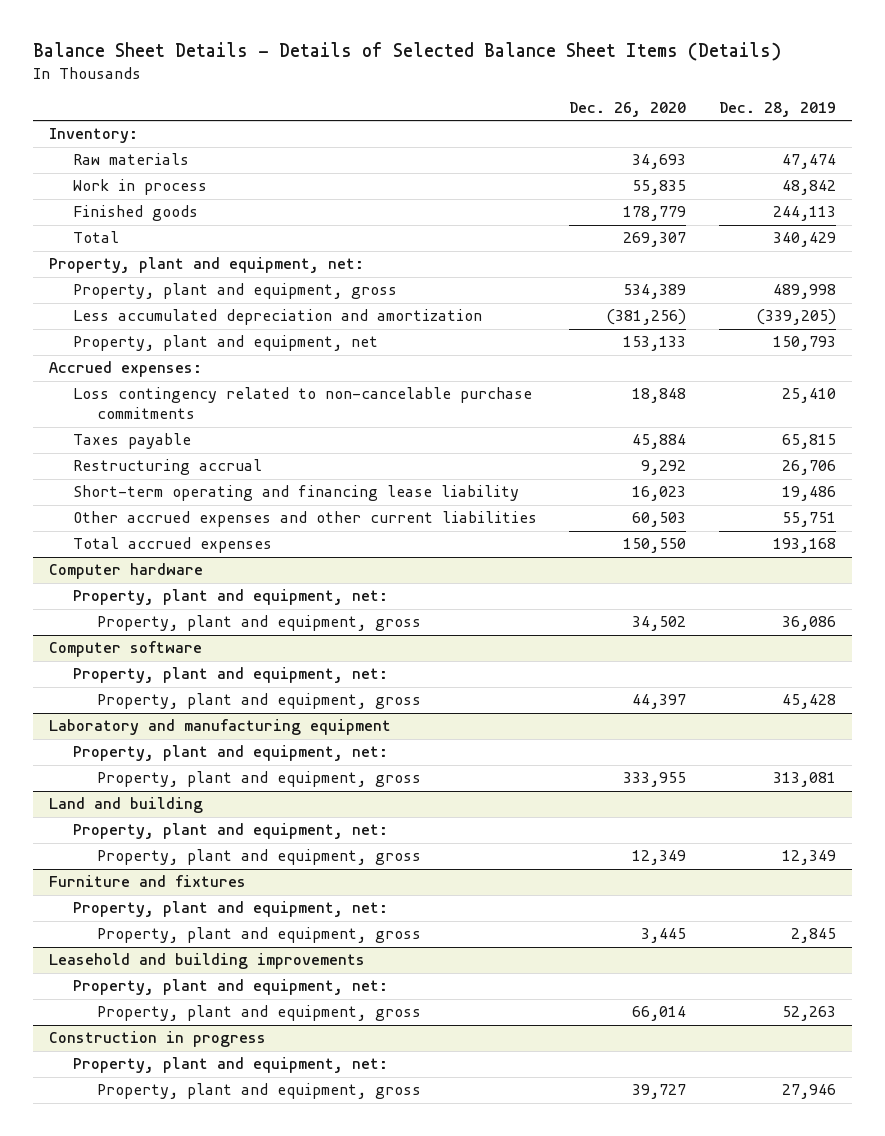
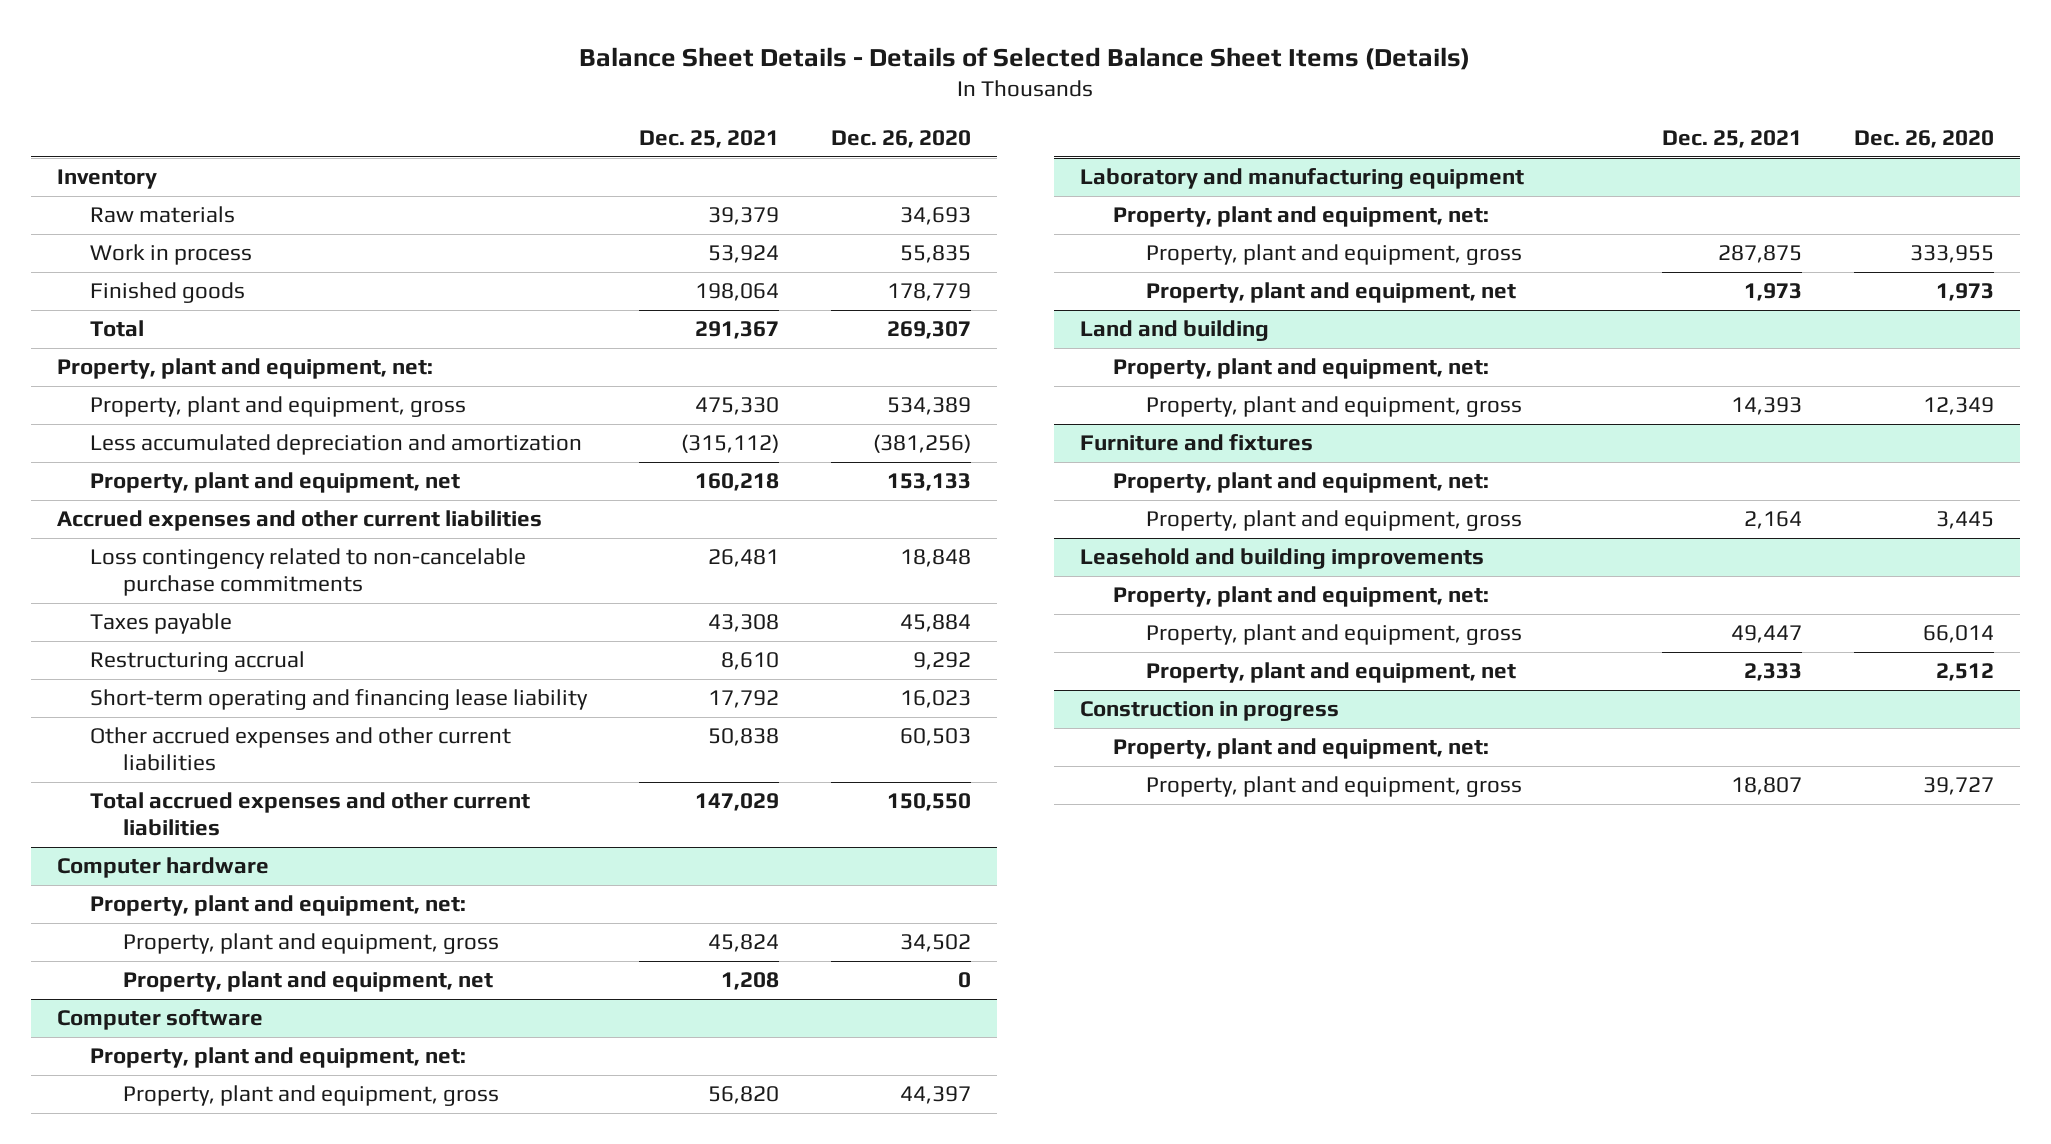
- | Dec. 26, 2020 | Dec. 28, 2019
+ | Dec. 25, 2021 | Dec. 26, 2020
- Inventory:
+ Inventory
- Accrued expenses:
+ Accrued expenses and other current liabilities
- Total accrued expenses | 150,550 | 193,168
+ Total accrued expenses and other current liabilities | 147,029 | 150,550
@ Computer hardware
+ Property, plant and equipment, net | 1,208 | 0
@ Laboratory and manufacturing equipment
+ Property, plant and equipment, net | 1,973 | 1,973
@ Leasehold and building improvements
+ Property, plant and equipment, net | 2,333 | 2,512

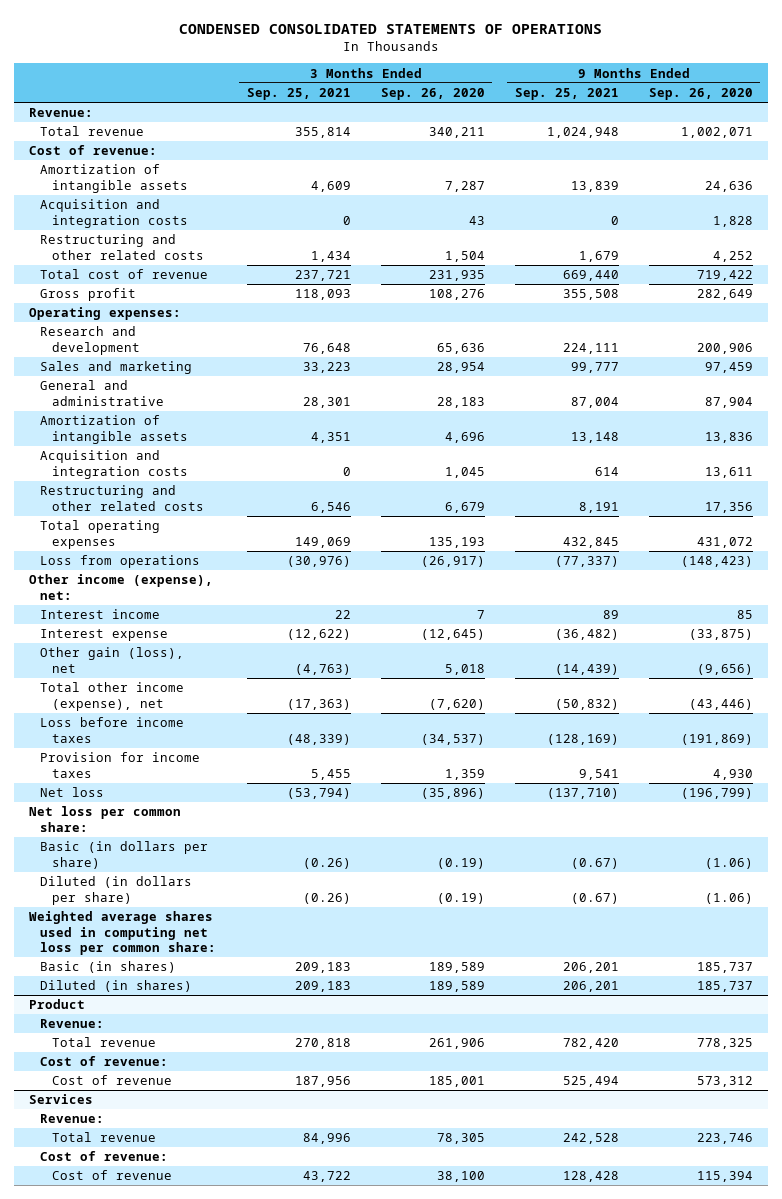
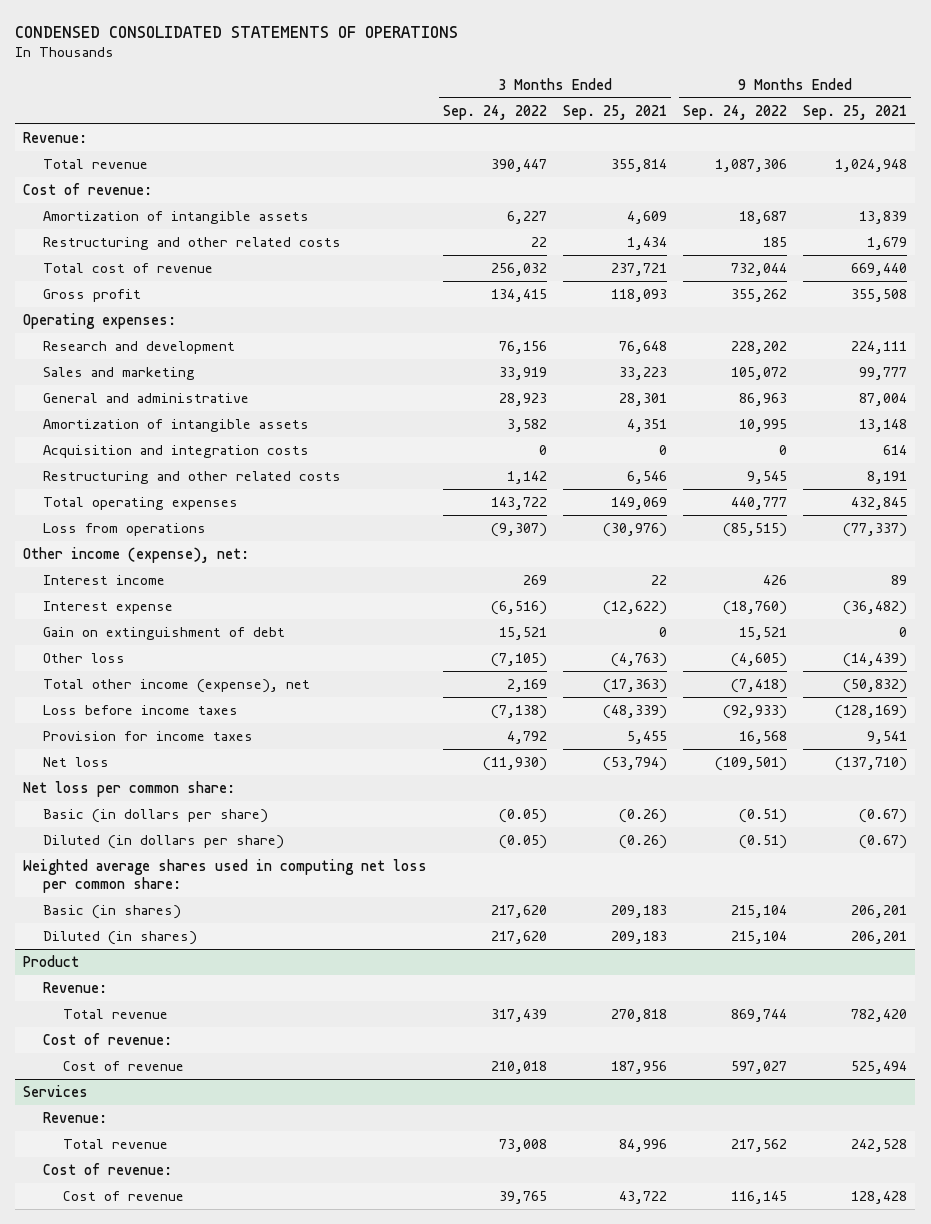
- | 3 Months Ended Sep. 25, 2021 | 3 Months Ended Sep. 26, 2020 | 9 Months Ended Sep. 25, 2021 | 9 Months Ended Sep. 26, 2020
+ | 3 Months Ended Sep. 24, 2022 | 3 Months Ended Sep. 25, 2021 | 9 Months Ended Sep. 24, 2022 | 9 Months Ended Sep. 25, 2021
- Acquisition and integration costs | 0 | 43 | 0 | 1,828
- Other gain (loss), net | (4,763) | 5,018 | (14,439) | (9,656)
+ Gain on extinguishment of debt | 15,521 | 0 | 15,521 | 0
+ Other loss | (7,105) | (4,763) | (4,605) | (14,439)

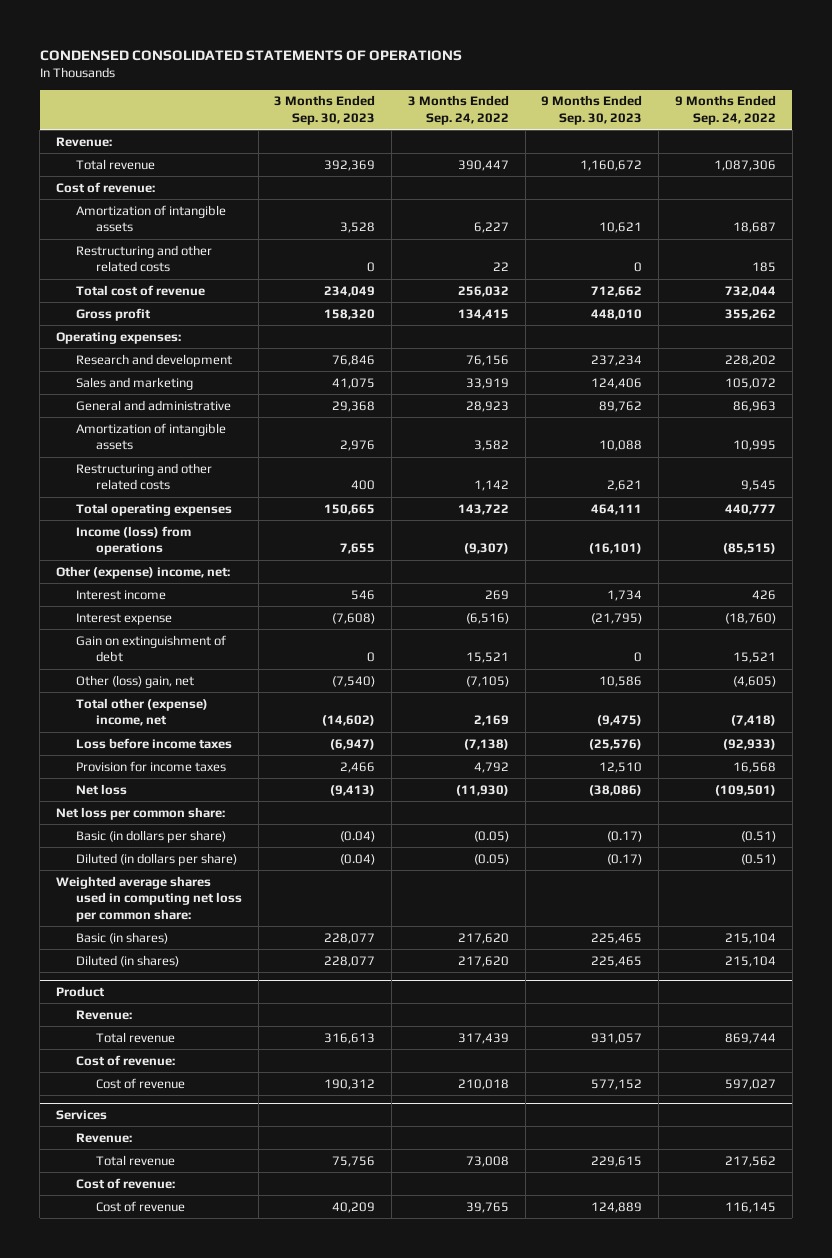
- | 3 Months Ended Sep. 24, 2022 | 3 Months Ended Sep. 25, 2021 | 9 Months Ended Sep. 24, 2022 | 9 Months Ended Sep. 25, 2021
+ | 3 Months Ended Sep. 30, 2023 | 3 Months Ended Sep. 24, 2022 | 9 Months Ended Sep. 30, 2023 | 9 Months Ended Sep. 24, 2022
- Acquisition and integration costs | 0 | 0 | 0 | 614
- Loss from operations | (9,307) | (30,976) | (85,515) | (77,337)
- Other income (expense), net:
+ Income (loss) from operations | 7,655 | (9,307) | (16,101) | (85,515)
+ Other (expense) income, net:
- Other loss | (7,105) | (4,763) | (4,605) | (14,439)
- Total other income (expense), net | 2,169 | (17,363) | (7,418) | (50,832)
+ Other (loss) gain, net | (7,540) | (7,105) | 10,586 | (4,605)
+ Total other (expense) income, net | (14,602) | 2,169 | (9,475) | (7,418)

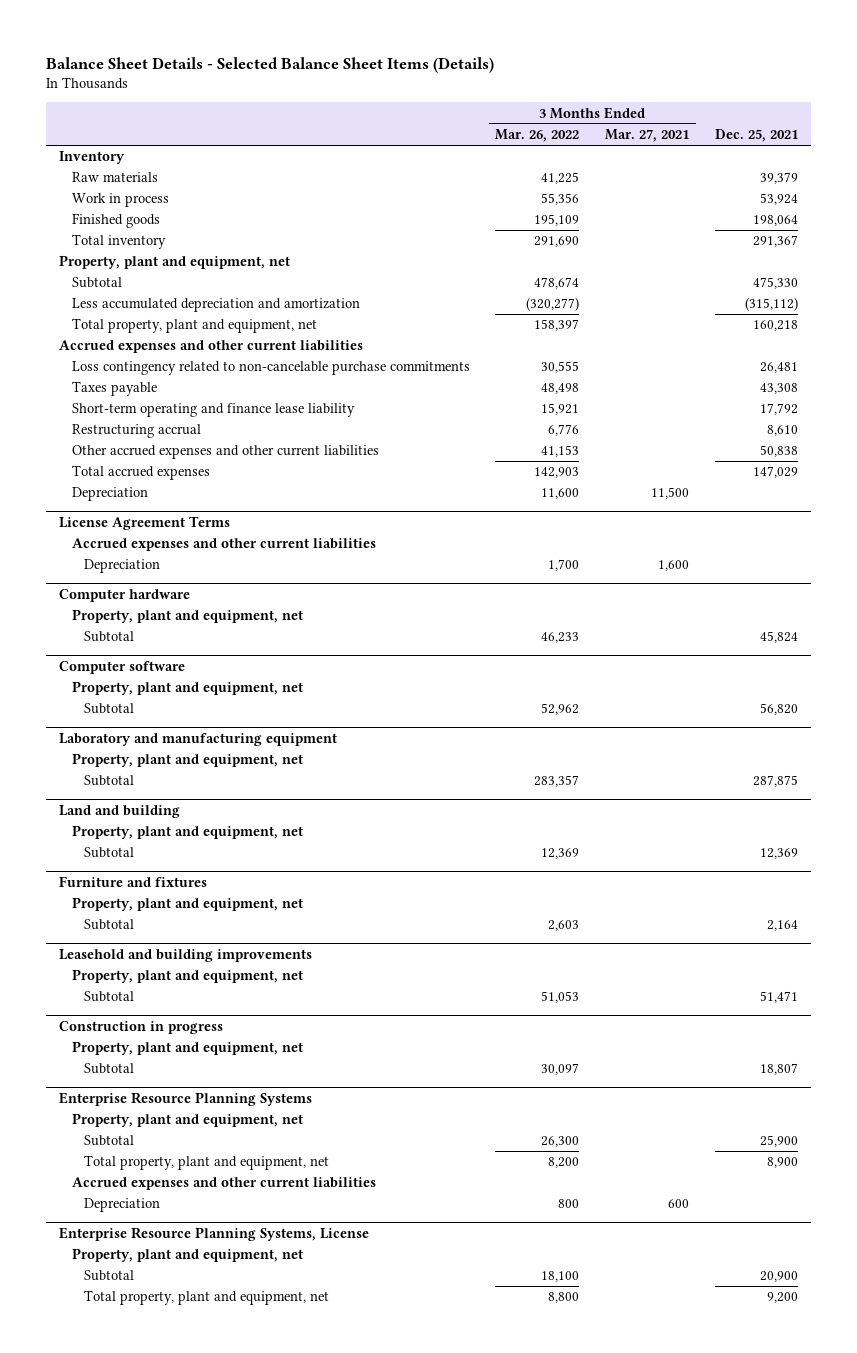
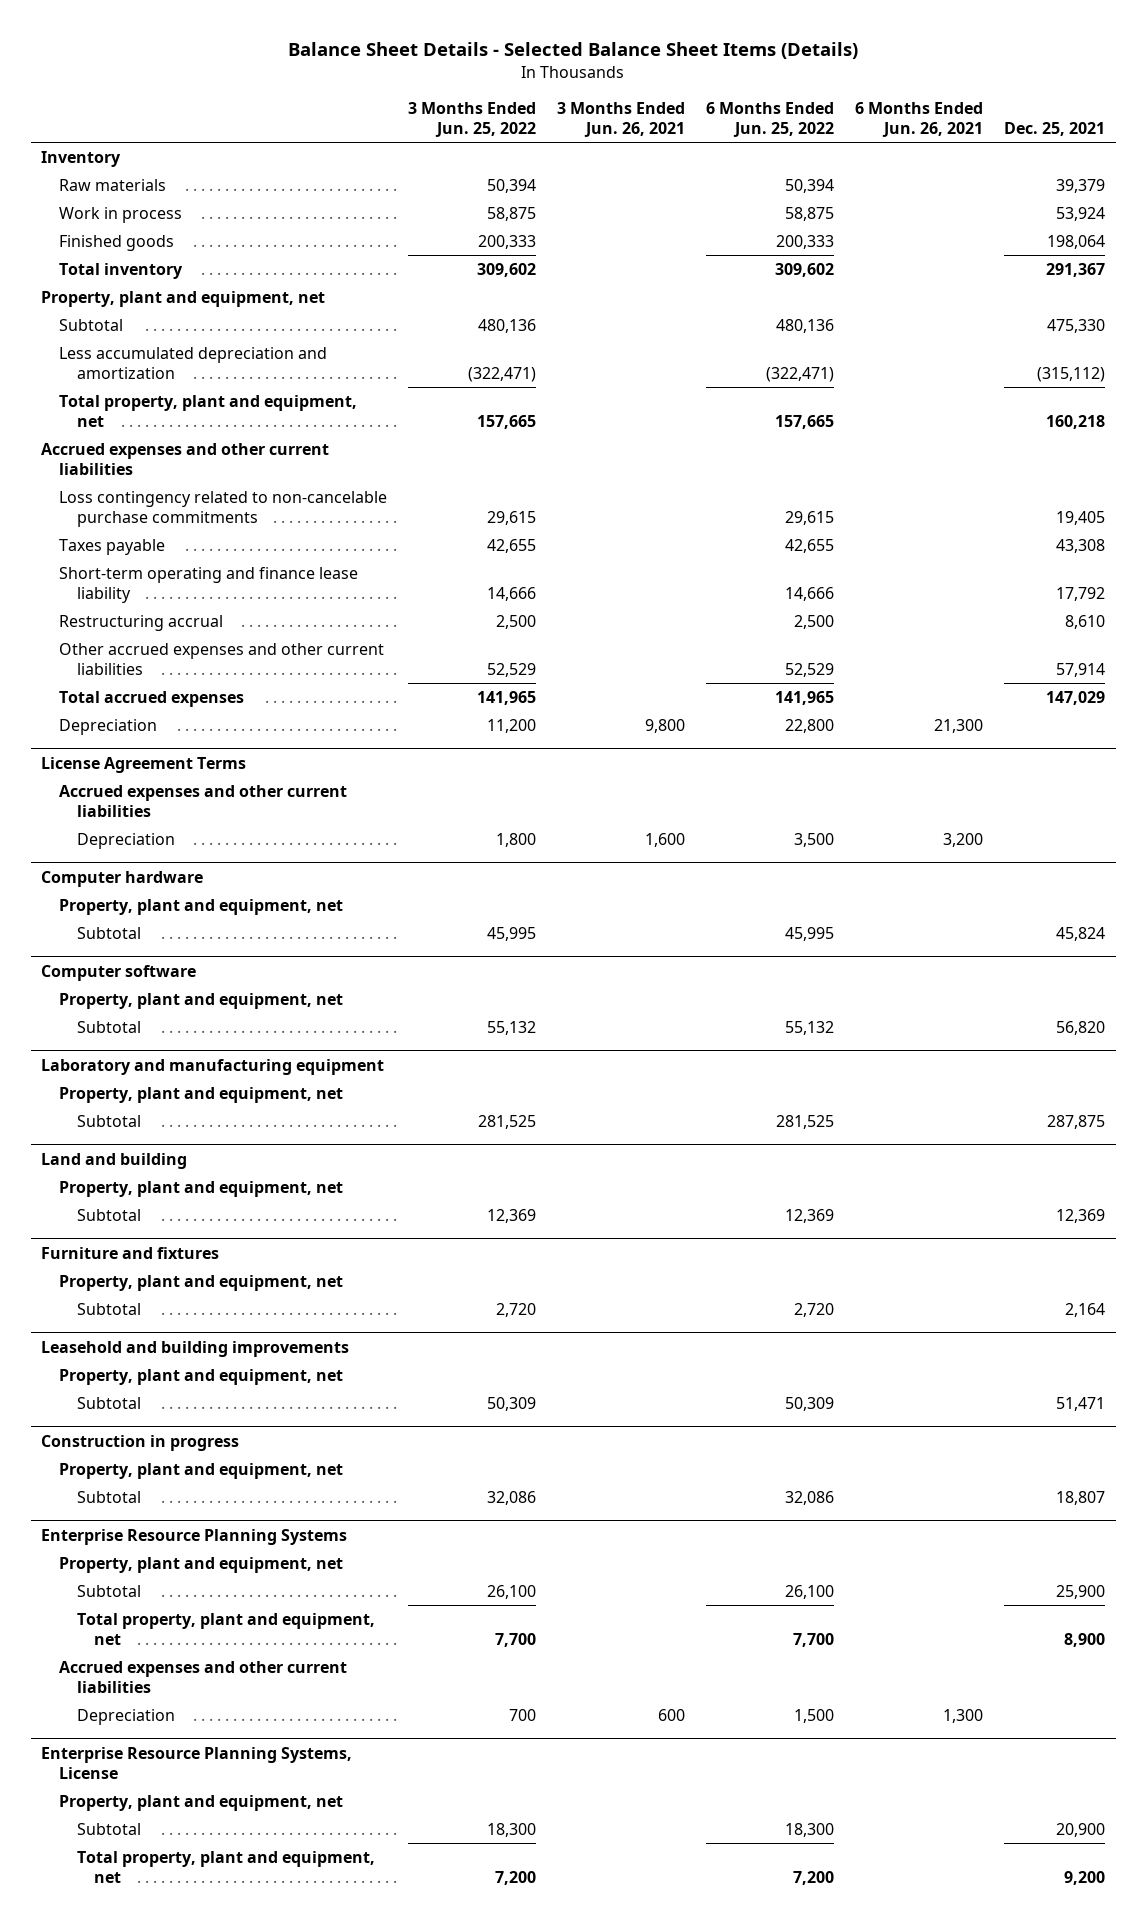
- | 3 Months Ended Mar. 26, 2022 | 3 Months Ended Mar. 27, 2021 | Dec. 25, 2021
+ | 3 Months Ended Jun. 25, 2022 | 3 Months Ended Jun. 26, 2021 | 6 Months Ended Jun. 25, 2022 | 6 Months Ended Jun. 26, 2021 | Dec. 25, 2021
- Loss contingency related to non-cancelable purchase commitments | 30,555 | | 26,481
+ Loss contingency related to non-cancelable purchase commitments | 29,615 | | 29,615 | | 19,405
- Other accrued expenses and other current liabilities | 41,153 | | 50,838
+ Other accrued expenses and other current liabilities | 52,529 | | 52,529 | | 57,914

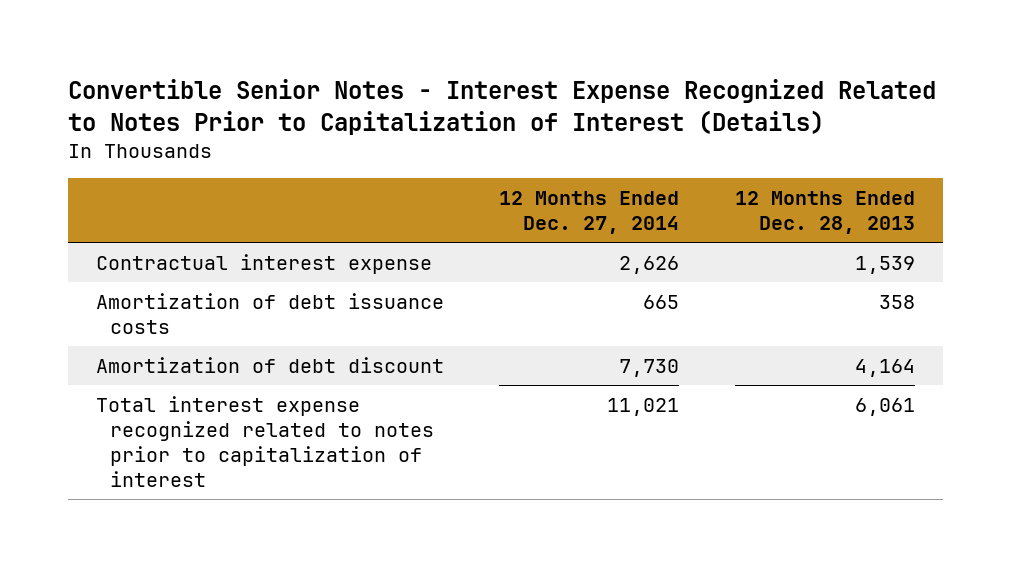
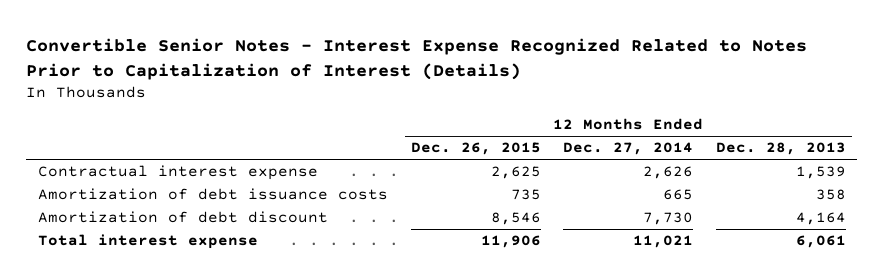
- | 12 Months Ended Dec. 27, 2014 | 12 Months Ended Dec. 28, 2013
+ | 12 Months Ended Dec. 26, 2015 | 12 Months Ended Dec. 27, 2014 | 12 Months Ended Dec. 28, 2013
- Total interest expense recognized related to notes prior to capitalization of interest | 11,021 | 6,061
+ Total interest expense | 11,906 | 11,021 | 6,061

